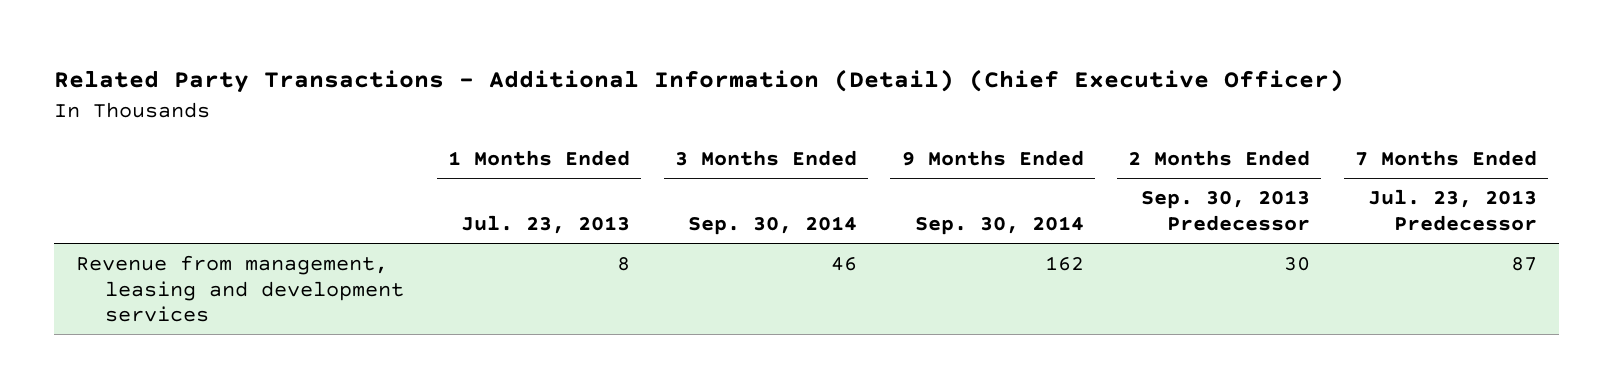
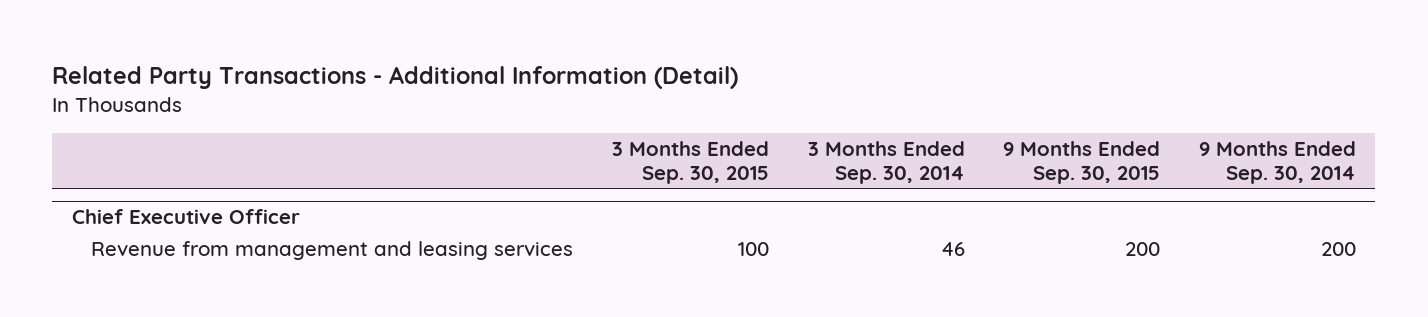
- Related Party Transactions - Additional Information (Detail) (Chief Executive Officer)
+ Related Party Transactions - Additional Information (Detail)
- | 1 Months Ended Jul. 23, 2013 | 3 Months Ended Sep. 30, 2014 | 9 Months Ended Sep. 30, 2014 | 2 Months Ended Sep. 30, 2013 Predecessor | 7 Months Ended Jul. 23, 2013 Predecessor
+ | 3 Months Ended Sep. 30, 2015 | 3 Months Ended Sep. 30, 2014 | 9 Months Ended Sep. 30, 2015 | 9 Months Ended Sep. 30, 2014
- Revenue from management, leasing and development services | 8 | 46 | 162 | 30 | 87
+ Chief Executive Officer
+ Revenue from management and leasing services | 100 | 46 | 200 | 200

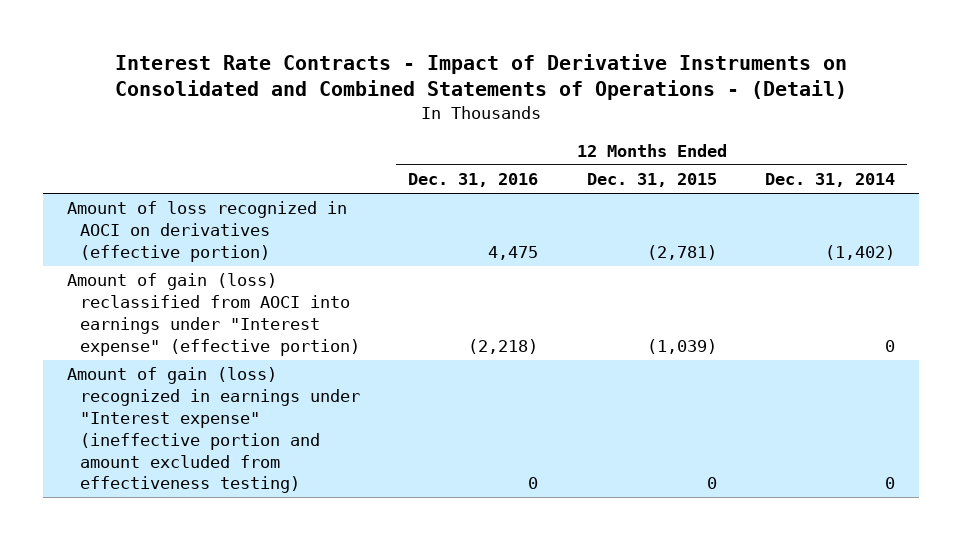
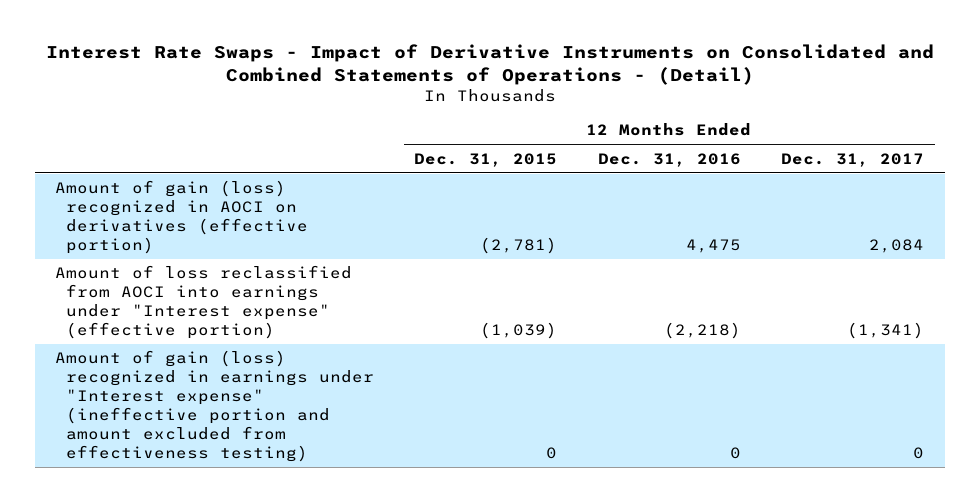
- Interest Rate Contracts - Impact of Derivative Instruments on Consolidated and Combined Statements of Operations - (Detail)
+ Interest Rate Swaps - Impact of Derivative Instruments on Consolidated and Combined Statements of Operations - (Detail)
- | 12 Months Ended Dec. 31, 2016 | 12 Months Ended Dec. 31, 2015 | 12 Months Ended Dec. 31, 2014
+ | 12 Months Ended Dec. 31, 2015 | 12 Months Ended Dec. 31, 2016 | 12 Months Ended Dec. 31, 2017
- Amount of loss recognized in AOCI on derivatives (effective portion) | 4,475 | (2,781) | (1,402)
- Amount of gain (loss) reclassified from AOCI into earnings under "Interest expense" (effective portion) | (2,218) | (1,039) | 0
+ Amount of gain (loss) recognized in AOCI on derivatives (effective portion) | (2,781) | 4,475 | 2,084
+ Amount of loss reclassified from AOCI into earnings under "Interest expense" (effective portion) | (1,039) | (2,218) | (1,341)

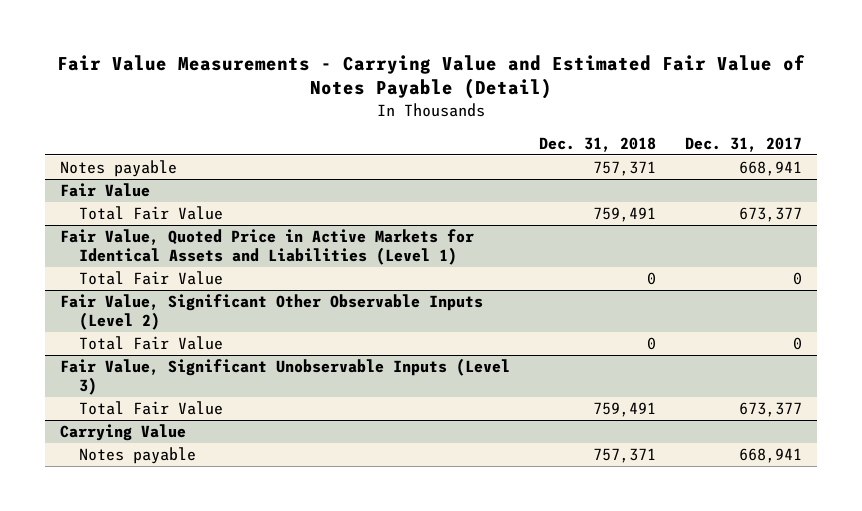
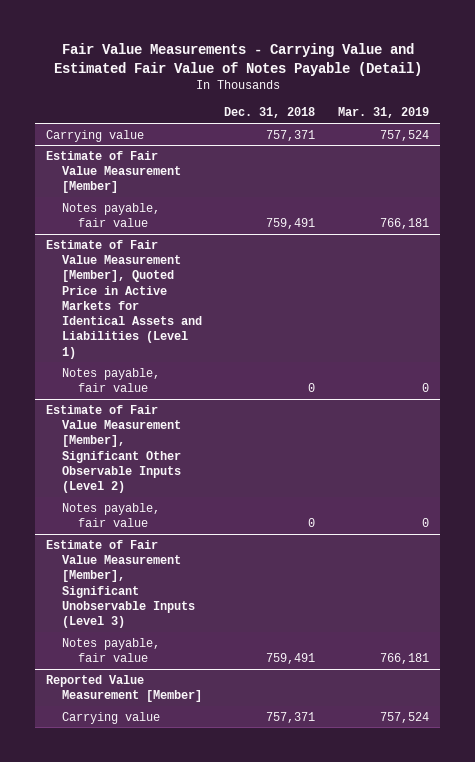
- | Dec. 31, 2018 | Dec. 31, 2017
+ | Dec. 31, 2018 | Mar. 31, 2019
- Notes payable | 757,371 | 668,941
- Fair Value
- Total Fair Value | 759,491 | 673,377
- Fair Value, Quoted Price in Active Markets for Identical Assets and Liabilities (Level 1)
- Total Fair Value | 0 | 0
- Fair Value, Significant Other Observable Inputs (Level 2)
- Total Fair Value | 0 | 0
- Fair Value, Significant Unobservable Inputs (Level 3)
- Total Fair Value | 759,491 | 673,377
- Carrying Value
- Notes payable | 757,371 | 668,941
+ Carrying value | 757,371 | 757,524
+ Estimate of Fair Value Measurement [Member]
+ Notes payable, fair value | 759,491 | 766,181
+ Estimate of Fair Value Measurement [Member], Quoted Price in Active Markets for Identical Assets and Liabilities (Level 1)
+ Notes payable, fair value | 0 | 0
+ Estimate of Fair Value Measurement [Member], Significant Other Observable Inputs (Level 2)
+ Notes payable, fair value | 0 | 0
+ Estimate of Fair Value Measurement [Member], Significant Unobservable Inputs (Level 3)
+ Notes payable, fair value | 759,491 | 766,181
+ Reported Value Measurement [Member]
+ Carrying value | 757,371 | 757,524

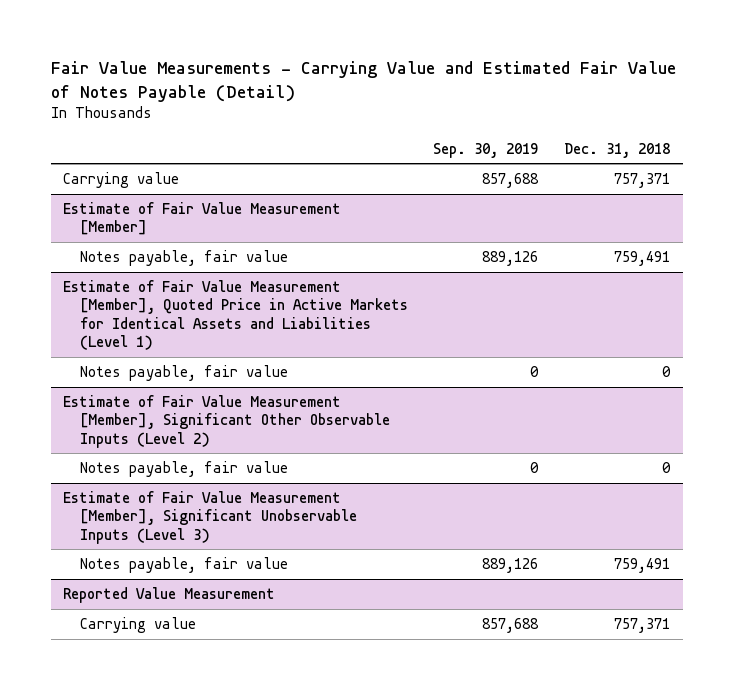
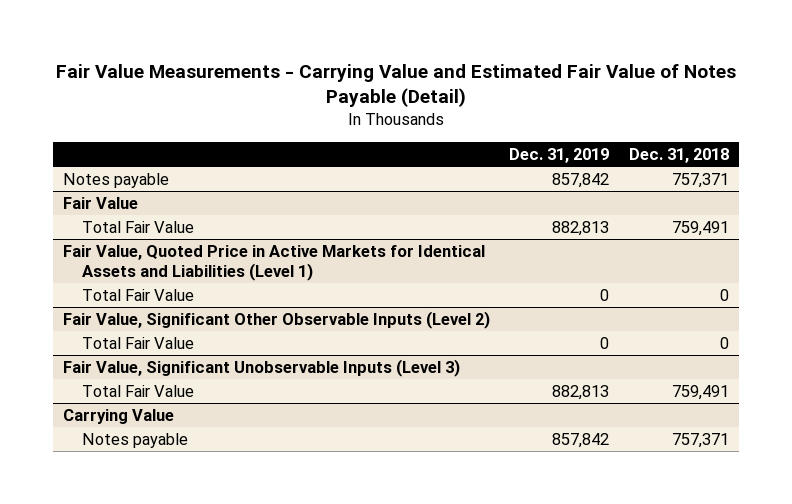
- | Sep. 30, 2019 | Dec. 31, 2018
+ | Dec. 31, 2019 | Dec. 31, 2018
- Carrying value | 857,688 | 757,371
- Estimate of Fair Value Measurement [Member]
- Notes payable, fair value | 889,126 | 759,491
- Estimate of Fair Value Measurement [Member], Quoted Price in Active Markets for Identical Assets and Liabilities (Level 1)
- Notes payable, fair value | 0 | 0
- Estimate of Fair Value Measurement [Member], Significant Other Observable Inputs (Level 2)
- Notes payable, fair value | 0 | 0
- Estimate of Fair Value Measurement [Member], Significant Unobservable Inputs (Level 3)
- Notes payable, fair value | 889,126 | 759,491
- Reported Value Measurement
- Carrying value | 857,688 | 757,371
+ Notes payable | 857,842 | 757,371
+ Fair Value
+ Total Fair Value | 882,813 | 759,491
+ Fair Value, Quoted Price in Active Markets for Identical Assets and Liabilities (Level 1)
+ Total Fair Value | 0 | 0
+ Fair Value, Significant Other Observable Inputs (Level 2)
+ Total Fair Value | 0 | 0
+ Fair Value, Significant Unobservable Inputs (Level 3)
+ Total Fair Value | 882,813 | 759,491
+ Carrying Value
+ Notes payable | 857,842 | 757,371

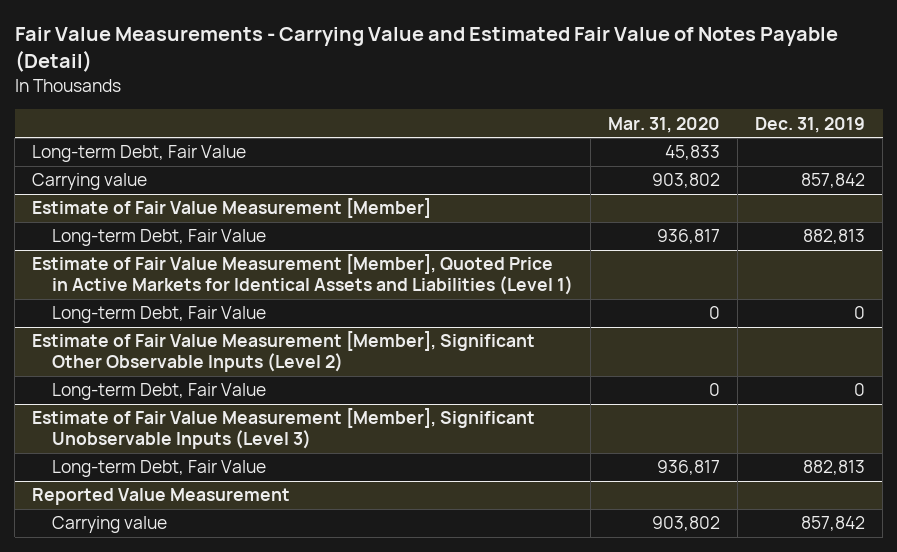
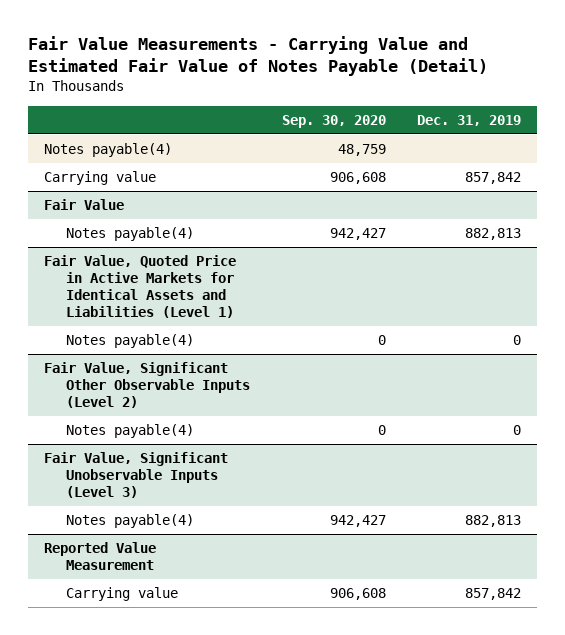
- | Mar. 31, 2020 | Dec. 31, 2019
+ | Sep. 30, 2020 | Dec. 31, 2019
- Long-term Debt, Fair Value | 45,833 |
+ Notes payable(4) | 48,759 |
- Estimate of Fair Value Measurement [Member]
- Long-term Debt, Fair Value | 936,817 | 882,813
- Estimate of Fair Value Measurement [Member], Quoted Price in Active Markets for Identical Assets and Liabilities (Level 1)
- Long-term Debt, Fair Value | 0 | 0
- Estimate of Fair Value Measurement [Member], Significant Other Observable Inputs (Level 2)
- Long-term Debt, Fair Value | 0 | 0
- Estimate of Fair Value Measurement [Member], Significant Unobservable Inputs (Level 3)
- Long-term Debt, Fair Value | 936,817 | 882,813
+ Fair Value
+ Notes payable(4) | 942,427 | 882,813
+ Fair Value, Quoted Price in Active Markets for Identical Assets and Liabilities (Level 1)
+ Notes payable(4) | 0 | 0
+ Fair Value, Significant Other Observable Inputs (Level 2)
+ Notes payable(4) | 0 | 0
+ Fair Value, Significant Unobservable Inputs (Level 3)
+ Notes payable(4) | 942,427 | 882,813

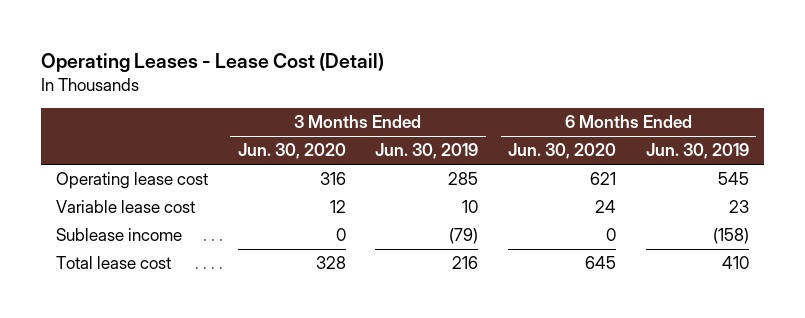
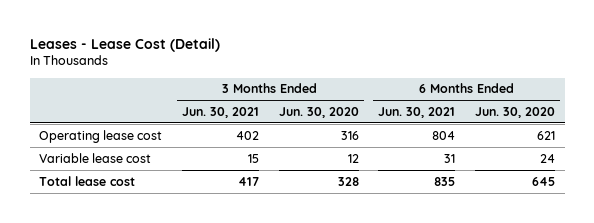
- Operating Leases - Lease Cost (Detail)
+ Leases - Lease Cost (Detail)
- | 3 Months Ended Jun. 30, 2020 | 3 Months Ended Jun. 30, 2019 | 6 Months Ended Jun. 30, 2020 | 6 Months Ended Jun. 30, 2019
+ | 3 Months Ended Jun. 30, 2021 | 3 Months Ended Jun. 30, 2020 | 6 Months Ended Jun. 30, 2021 | 6 Months Ended Jun. 30, 2020
- Sublease income | 0 | (79) | 0 | (158)

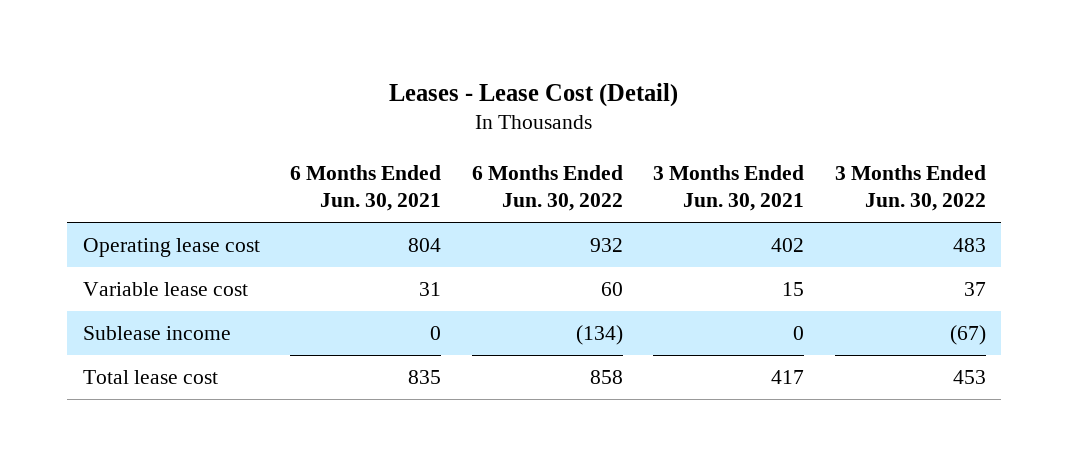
- | 3 Months Ended Jun. 30, 2021 | 3 Months Ended Jun. 30, 2020 | 6 Months Ended Jun. 30, 2021 | 6 Months Ended Jun. 30, 2020
+ | 6 Months Ended Jun. 30, 2021 | 6 Months Ended Jun. 30, 2022 | 3 Months Ended Jun. 30, 2021 | 3 Months Ended Jun. 30, 2022
+ Sublease income | 0 | (134) | 0 | (67)

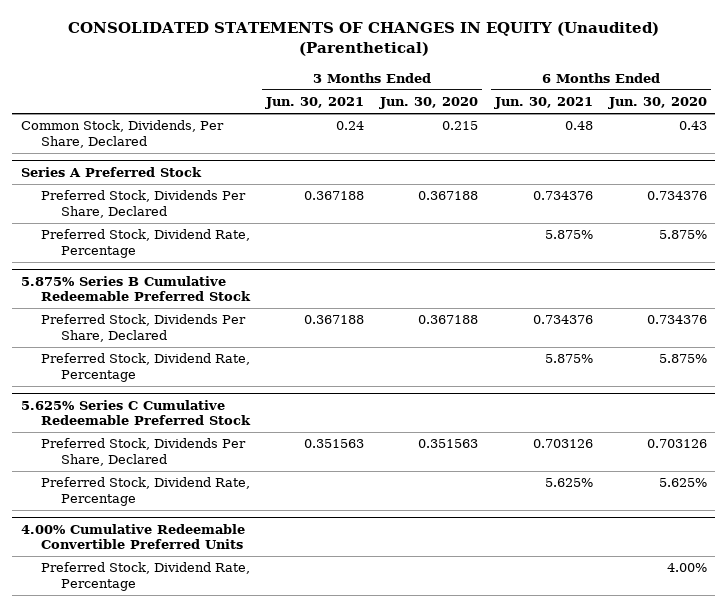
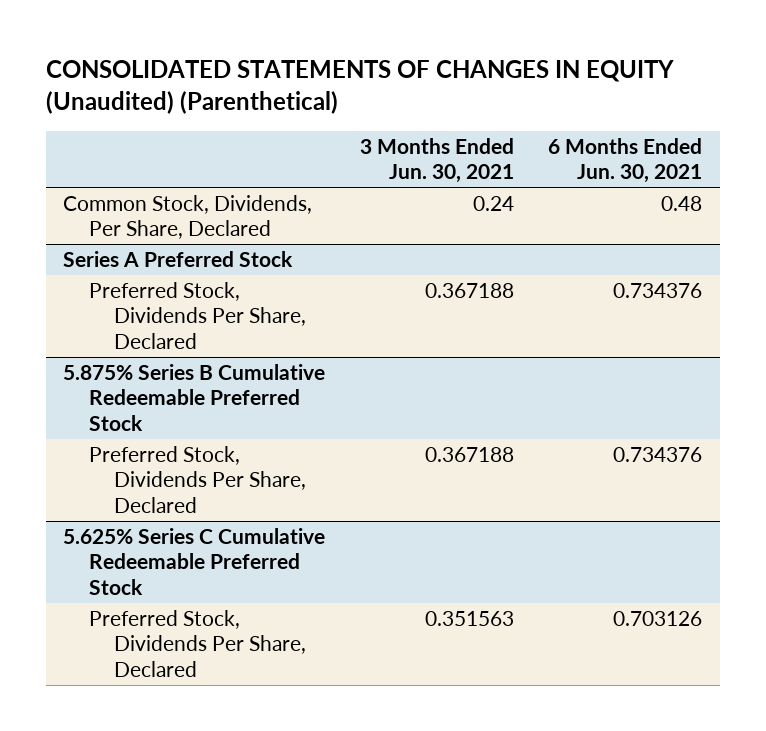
- | 3 Months Ended Jun. 30, 2021 | 3 Months Ended Jun. 30, 2020 | 6 Months Ended Jun. 30, 2021 | 6 Months Ended Jun. 30, 2020
+ | 3 Months Ended Jun. 30, 2021 | 6 Months Ended Jun. 30, 2021
@ Series A Preferred Stock
- Preferred Stock, Dividend Rate, Percentage | | | 5.875% | 5.875%
@ 5.875% Series B Cumulative Redeemable Preferred Stock
- Preferred Stock, Dividend Rate, Percentage | | | 5.875% | 5.875%
@ 5.625% Series C Cumulative Redeemable Preferred Stock
- Preferred Stock, Dividend Rate, Percentage | | | 5.625% | 5.625%
- 4.00% Cumulative Redeemable Convertible Preferred Units
- Preferred Stock, Dividend Rate, Percentage | | | | 4.00%

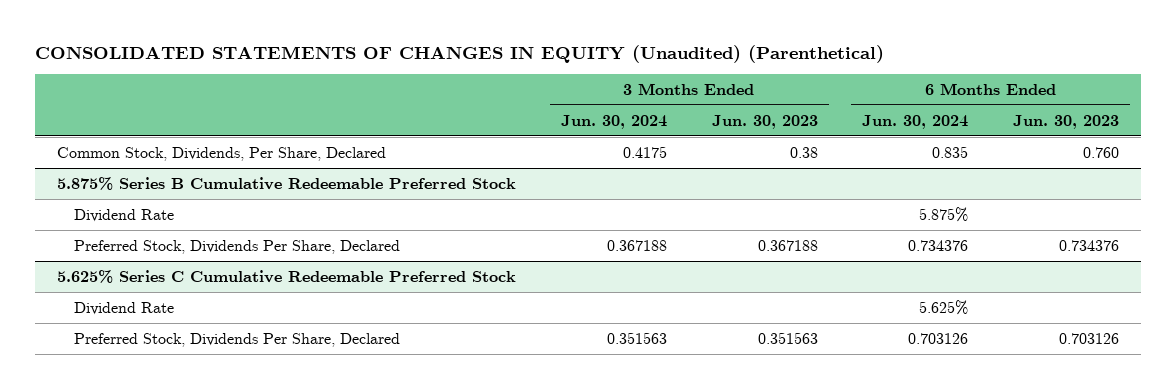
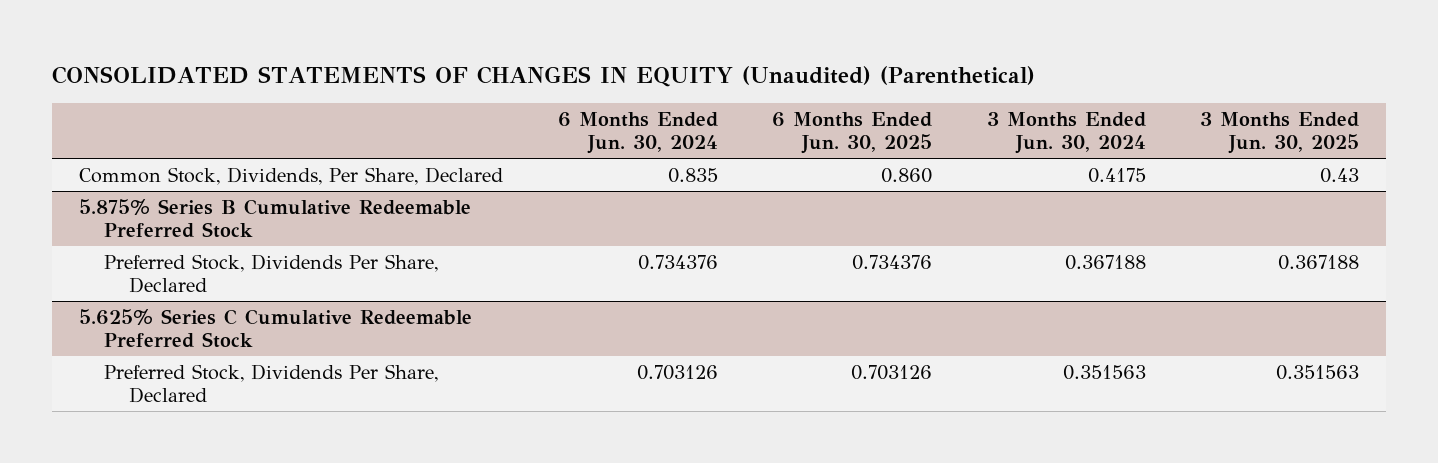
- | 3 Months Ended Jun. 30, 2024 | 3 Months Ended Jun. 30, 2023 | 6 Months Ended Jun. 30, 2024 | 6 Months Ended Jun. 30, 2023
+ | 6 Months Ended Jun. 30, 2024 | 6 Months Ended Jun. 30, 2025 | 3 Months Ended Jun. 30, 2024 | 3 Months Ended Jun. 30, 2025
@ 5.875% Series B Cumulative Redeemable Preferred Stock
- Dividend Rate | | | 5.875% |
@ 5.625% Series C Cumulative Redeemable Preferred Stock
- Dividend Rate | | | 5.625% |

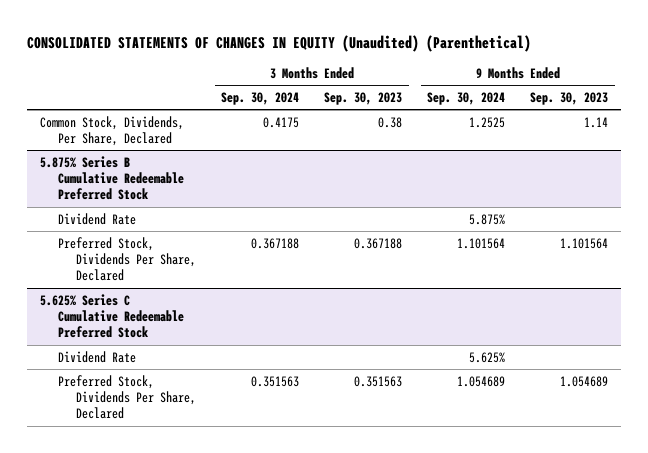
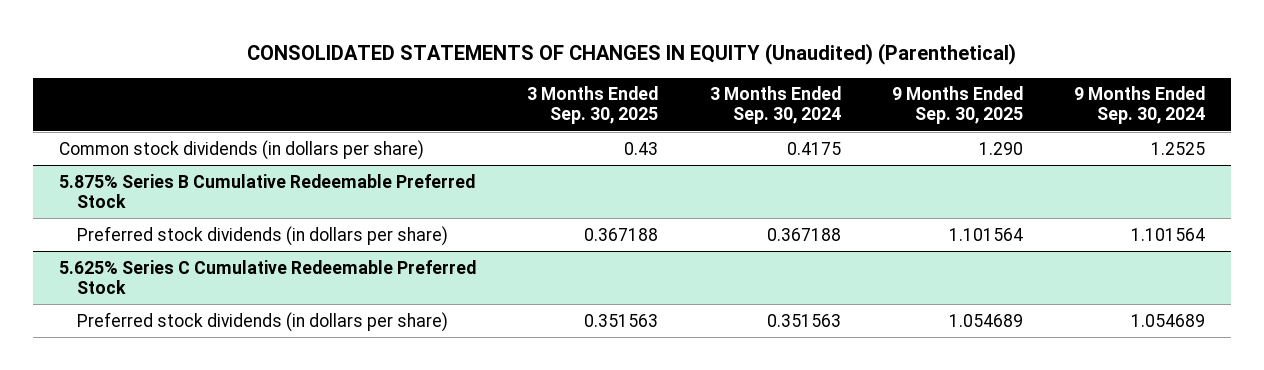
- | 3 Months Ended Sep. 30, 2024 | 3 Months Ended Sep. 30, 2023 | 9 Months Ended Sep. 30, 2024 | 9 Months Ended Sep. 30, 2023
+ | 3 Months Ended Sep. 30, 2025 | 3 Months Ended Sep. 30, 2024 | 9 Months Ended Sep. 30, 2025 | 9 Months Ended Sep. 30, 2024
- Common Stock, Dividends, Per Share, Declared | 0.4175 | 0.38 | 1.2525 | 1.14
+ Common stock dividends (in dollars per share) | 0.43 | 0.4175 | 1.290 | 1.2525
@ 5.875% Series B Cumulative Redeemable Preferred Stock
- Dividend Rate | | | 5.875% |
- Preferred Stock, Dividends Per Share, Declared | 0.367188 | 0.367188 | 1.101564 | 1.101564
+ Preferred stock dividends (in dollars per share) | 0.367188 | 0.367188 | 1.101564 | 1.101564
@ 5.625% Series C Cumulative Redeemable Preferred Stock
- Dividend Rate | | | 5.625% |
- Preferred Stock, Dividends Per Share, Declared | 0.351563 | 0.351563 | 1.054689 | 1.054689
+ Preferred stock dividends (in dollars per share) | 0.351563 | 0.351563 | 1.054689 | 1.054689

